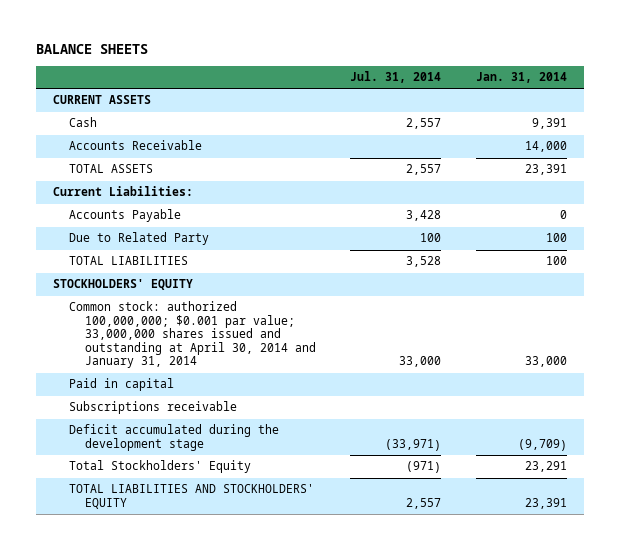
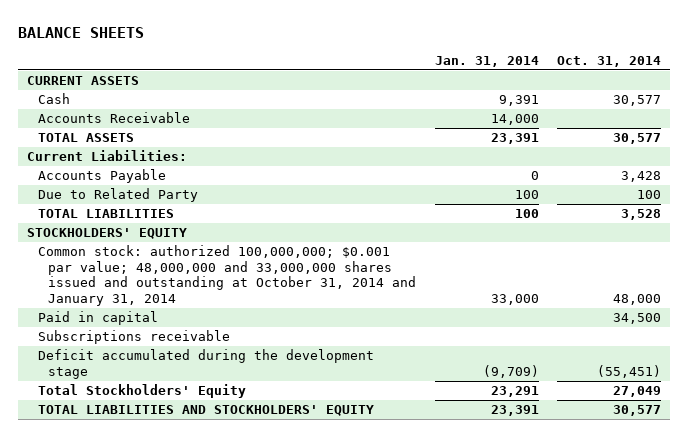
- | Jul. 31, 2014 | Jan. 31, 2014
+ | Jan. 31, 2014 | Oct. 31, 2014
- Common stock: authorized 100,000,000; $0.001 par value; 33,000,000 shares issued and outstanding at April 30, 2014 and January 31, 2014 | 33,000 | 33,000
+ Common stock: authorized 100,000,000; $0.001 par value; 48,000,000 and 33,000,000 shares issued and outstanding at October 31, 2014 and January 31, 2014 | 33,000 | 48,000

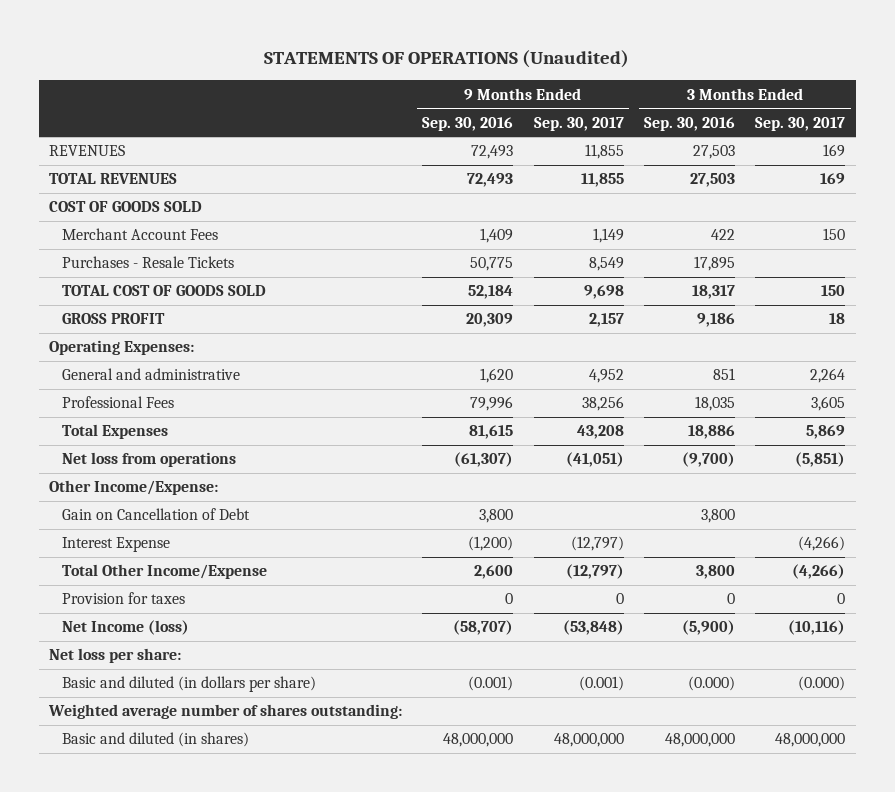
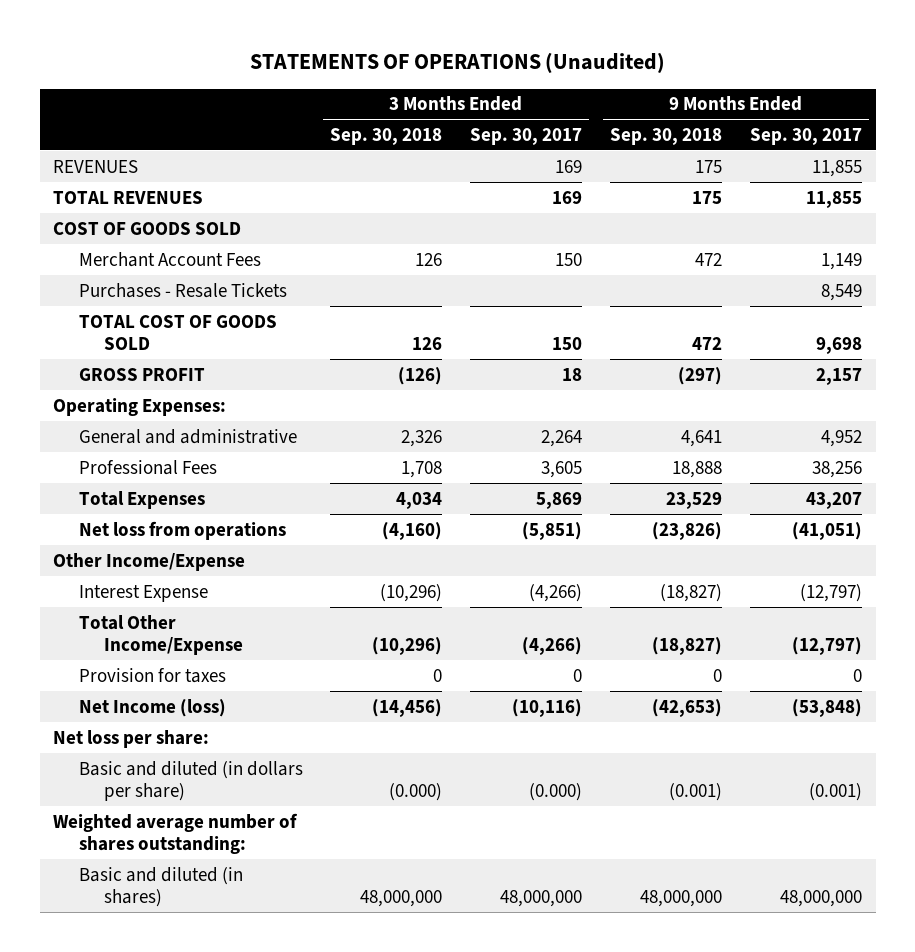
- | 9 Months Ended Sep. 30, 2016 | 9 Months Ended Sep. 30, 2017 | 3 Months Ended Sep. 30, 2016 | 3 Months Ended Sep. 30, 2017
+ | 3 Months Ended Sep. 30, 2018 | 3 Months Ended Sep. 30, 2017 | 9 Months Ended Sep. 30, 2018 | 9 Months Ended Sep. 30, 2017
- Total Expenses | 81,615 | 43,208 | 18,886 | 5,869
+ Total Expenses | 4,034 | 5,869 | 23,529 | 43,207
- Other Income/Expense:
- Gain on Cancellation of Debt | 3,800 | | 3,800 |
+ Other Income/Expense

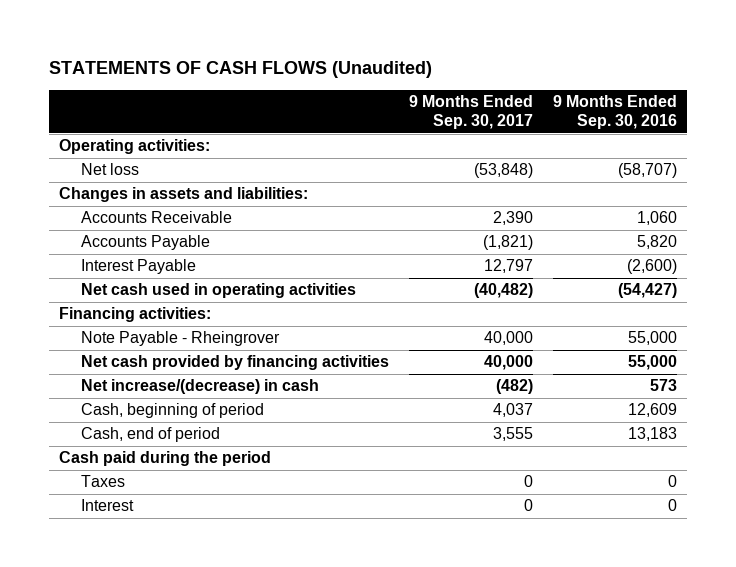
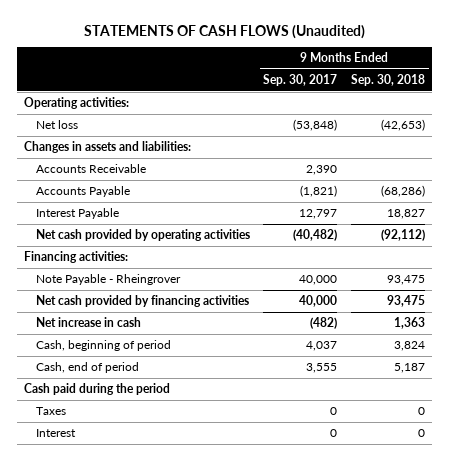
- | 9 Months Ended Sep. 30, 2017 | 9 Months Ended Sep. 30, 2016
+ | 9 Months Ended Sep. 30, 2017 | 9 Months Ended Sep. 30, 2018
- Net cash used in operating activities | (40,482) | (54,427)
+ Net cash provided by operating activities | (40,482) | (92,112)
- Net increase/(decrease) in cash | (482) | 573
+ Net increase in cash | (482) | 1,363

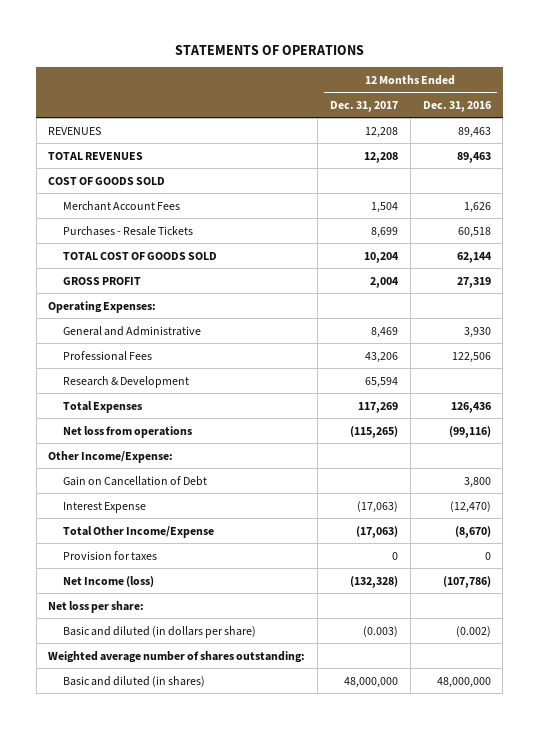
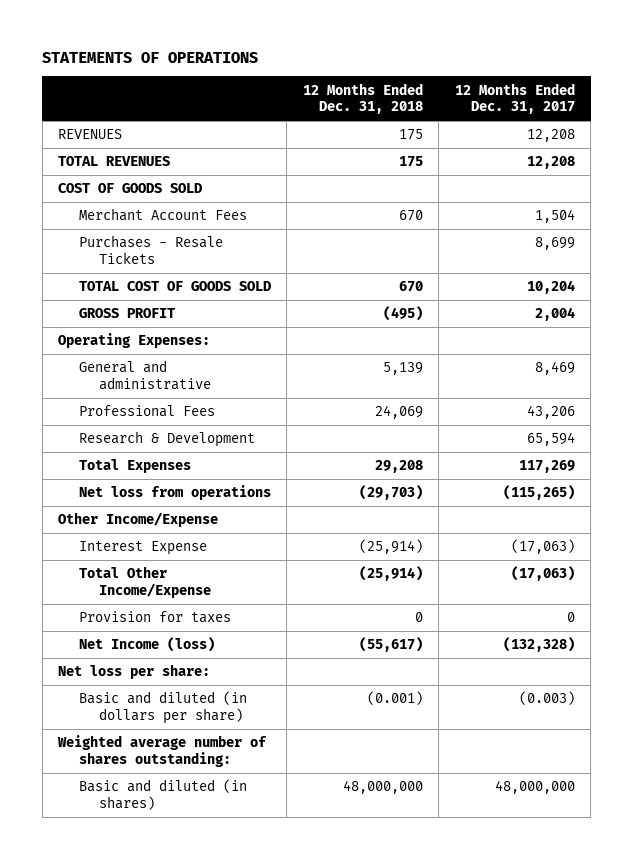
- | 12 Months Ended Dec. 31, 2017 | 12 Months Ended Dec. 31, 2016
+ | 12 Months Ended Dec. 31, 2018 | 12 Months Ended Dec. 31, 2017
- General and Administrative | 8,469 | 3,930
+ General and administrative | 5,139 | 8,469
- Other Income/Expense:
- Gain on Cancellation of Debt | | 3,800
+ Other Income/Expense

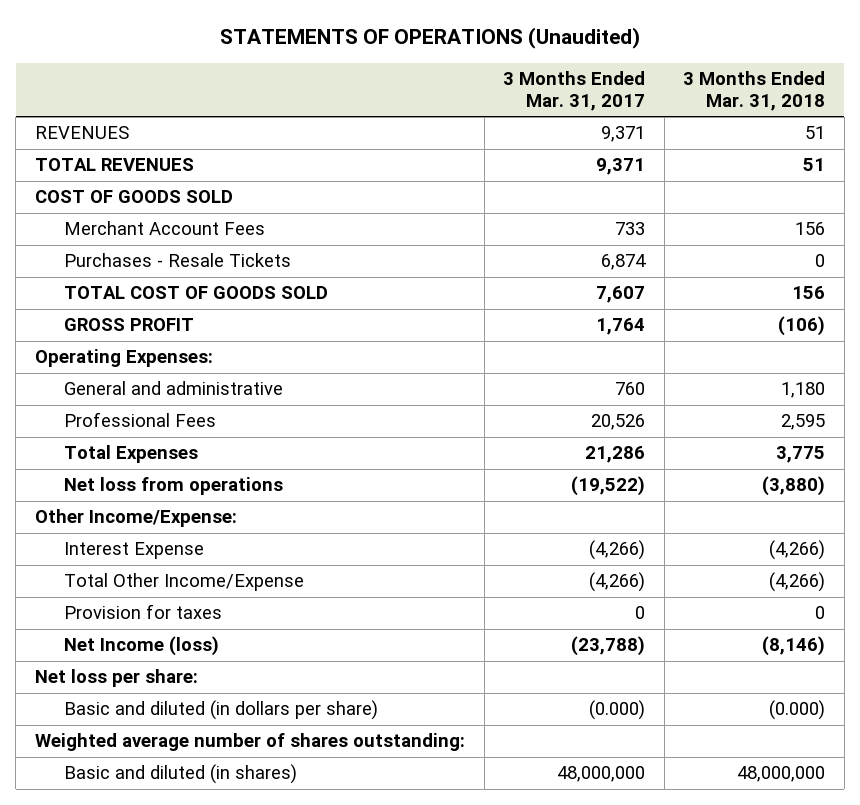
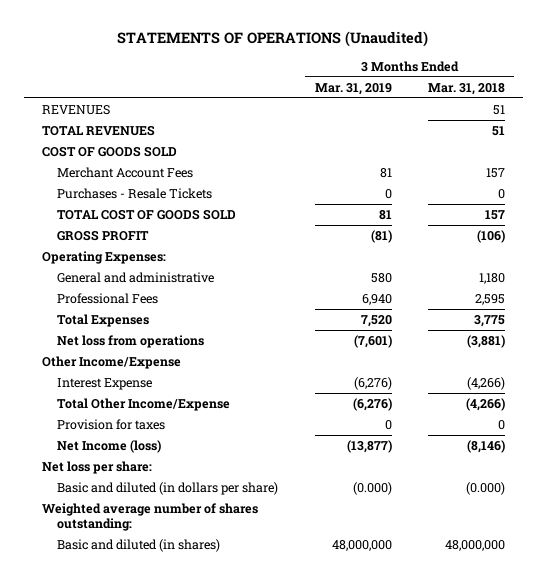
- | 3 Months Ended Mar. 31, 2017 | 3 Months Ended Mar. 31, 2018
+ | 3 Months Ended Mar. 31, 2019 | 3 Months Ended Mar. 31, 2018
- Merchant Account Fees | 733 | 156
+ Merchant Account Fees | 81 | 157
- TOTAL COST OF GOODS SOLD | 7,607 | 156
+ TOTAL COST OF GOODS SOLD | 81 | 157
- Net loss from operations | (19,522) | (3,880)
- Other Income/Expense:
+ Net loss from operations | (7,601) | (3,881)
+ Other Income/Expense

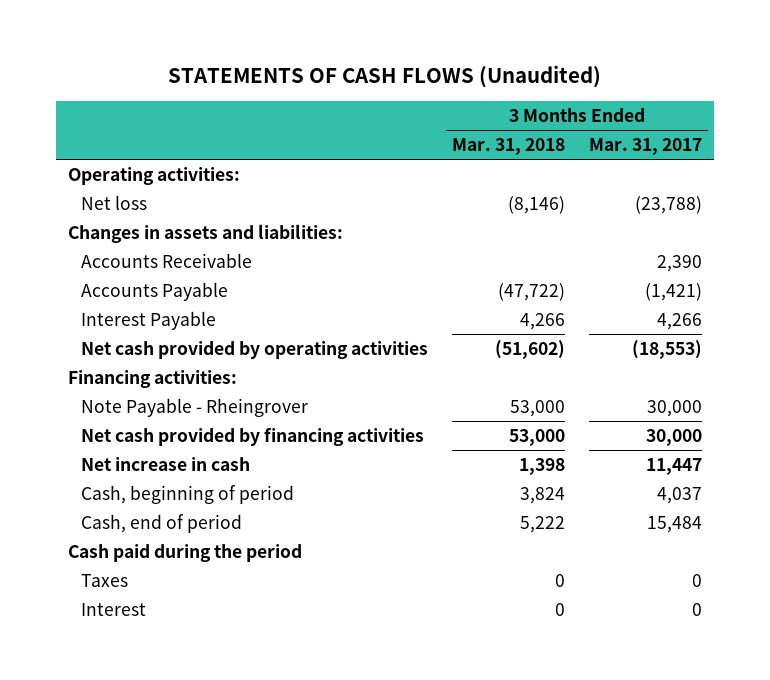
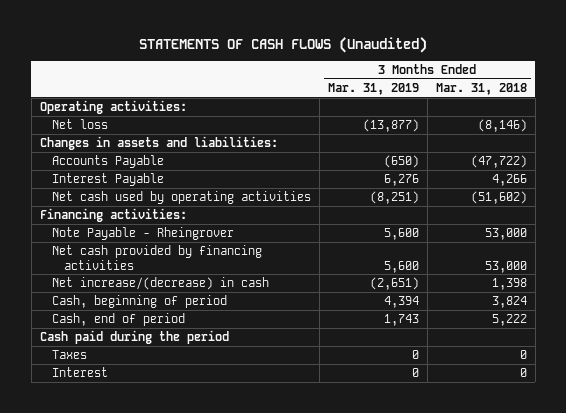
- | 3 Months Ended Mar. 31, 2018 | 3 Months Ended Mar. 31, 2017
+ | 3 Months Ended Mar. 31, 2019 | 3 Months Ended Mar. 31, 2018
- Accounts Receivable | | 2,390
- Net cash provided by operating activities | (51,602) | (18,553)
+ Net cash used by operating activities | (8,251) | (51,602)
- Net increase in cash | 1,398 | 11,447
+ Net increase/(decrease) in cash | (2,651) | 1,398

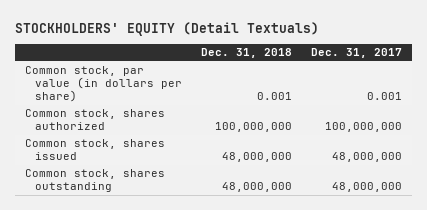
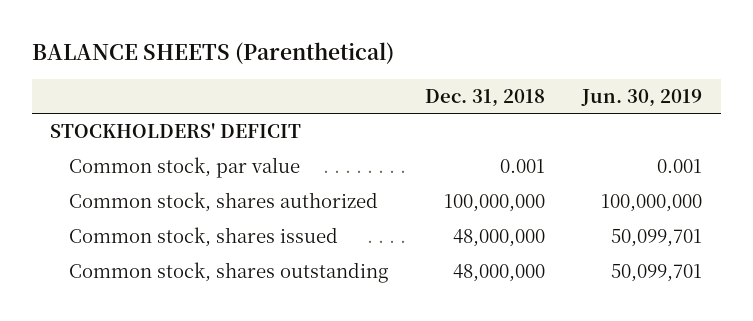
- STOCKHOLDERS' EQUITY (Detail Textuals)
+ BALANCE SHEETS (Parenthetical)
- | Dec. 31, 2018 | Dec. 31, 2017
+ | Dec. 31, 2018 | Jun. 30, 2019
- Common stock, par value (in dollars per share) | 0.001 | 0.001
+ STOCKHOLDERS' DEFICIT
+ Common stock, par value | 0.001 | 0.001

